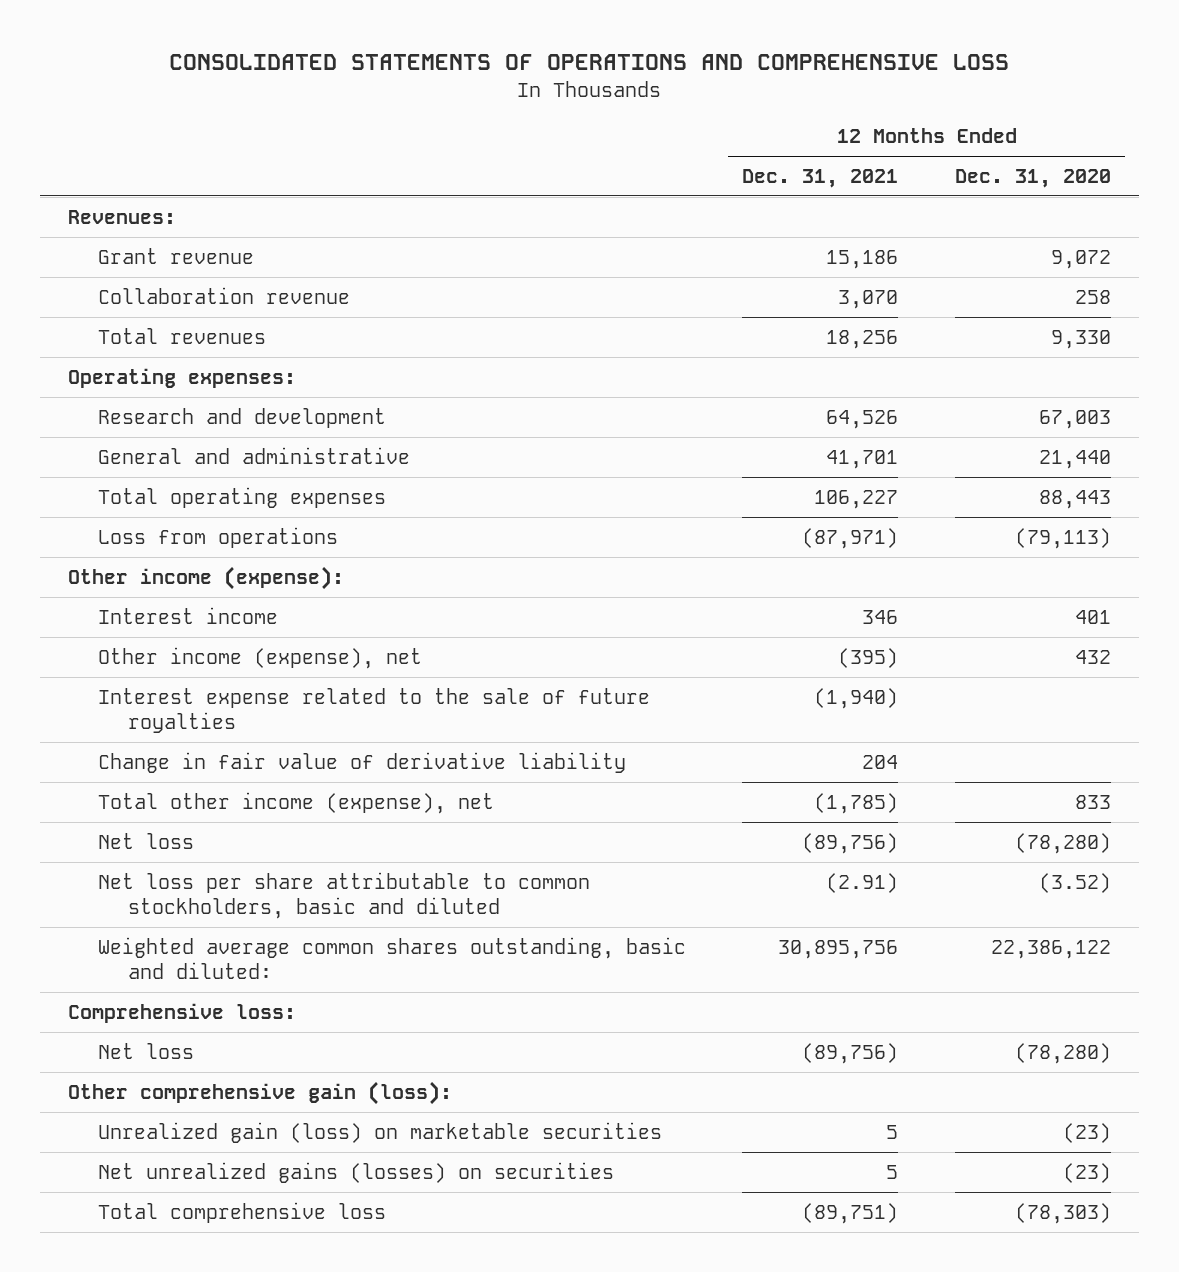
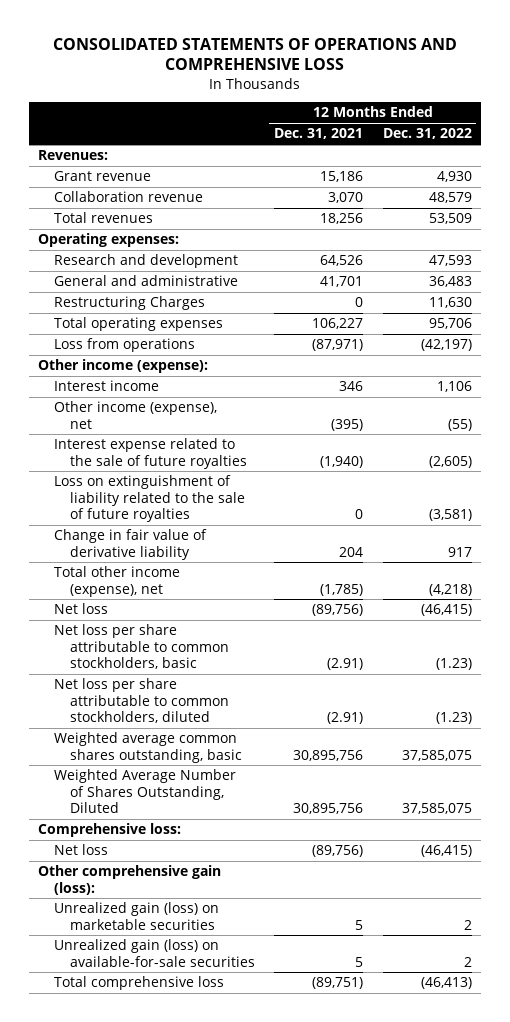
- | 12 Months Ended Dec. 31, 2021 | 12 Months Ended Dec. 31, 2020
+ | 12 Months Ended Dec. 31, 2021 | 12 Months Ended Dec. 31, 2022
+ Restructuring Charges | 0 | 11,630
+ Loss on extinguishment of liability related to the sale of future royalties | 0 | (3,581)
- Net loss per share attributable to common stockholders, basic and diluted | (2.91) | (3.52)
- Weighted average common shares outstanding, basic and diluted: | 30,895,756 | 22,386,122
+ Net loss per share attributable to common stockholders, basic | (2.91) | (1.23)
+ Net loss per share attributable to common stockholders, diluted | (2.91) | (1.23)
+ Weighted average common shares outstanding, basic | 30,895,756 | 37,585,075
+ Weighted Average Number of Shares Outstanding, Diluted | 30,895,756 | 37,585,075
- Net unrealized gains (losses) on securities | 5 | (23)
+ Unrealized gain (loss) on available-for-sale securities | 5 | 2

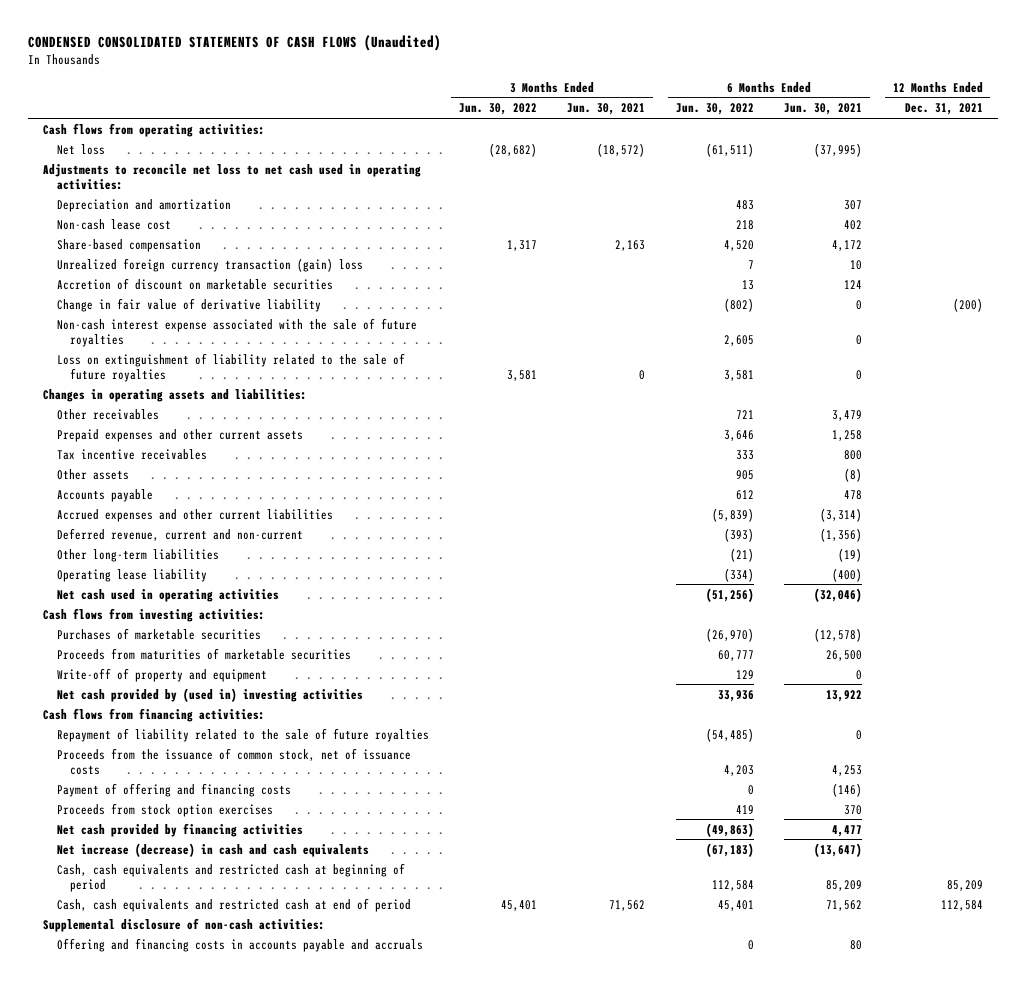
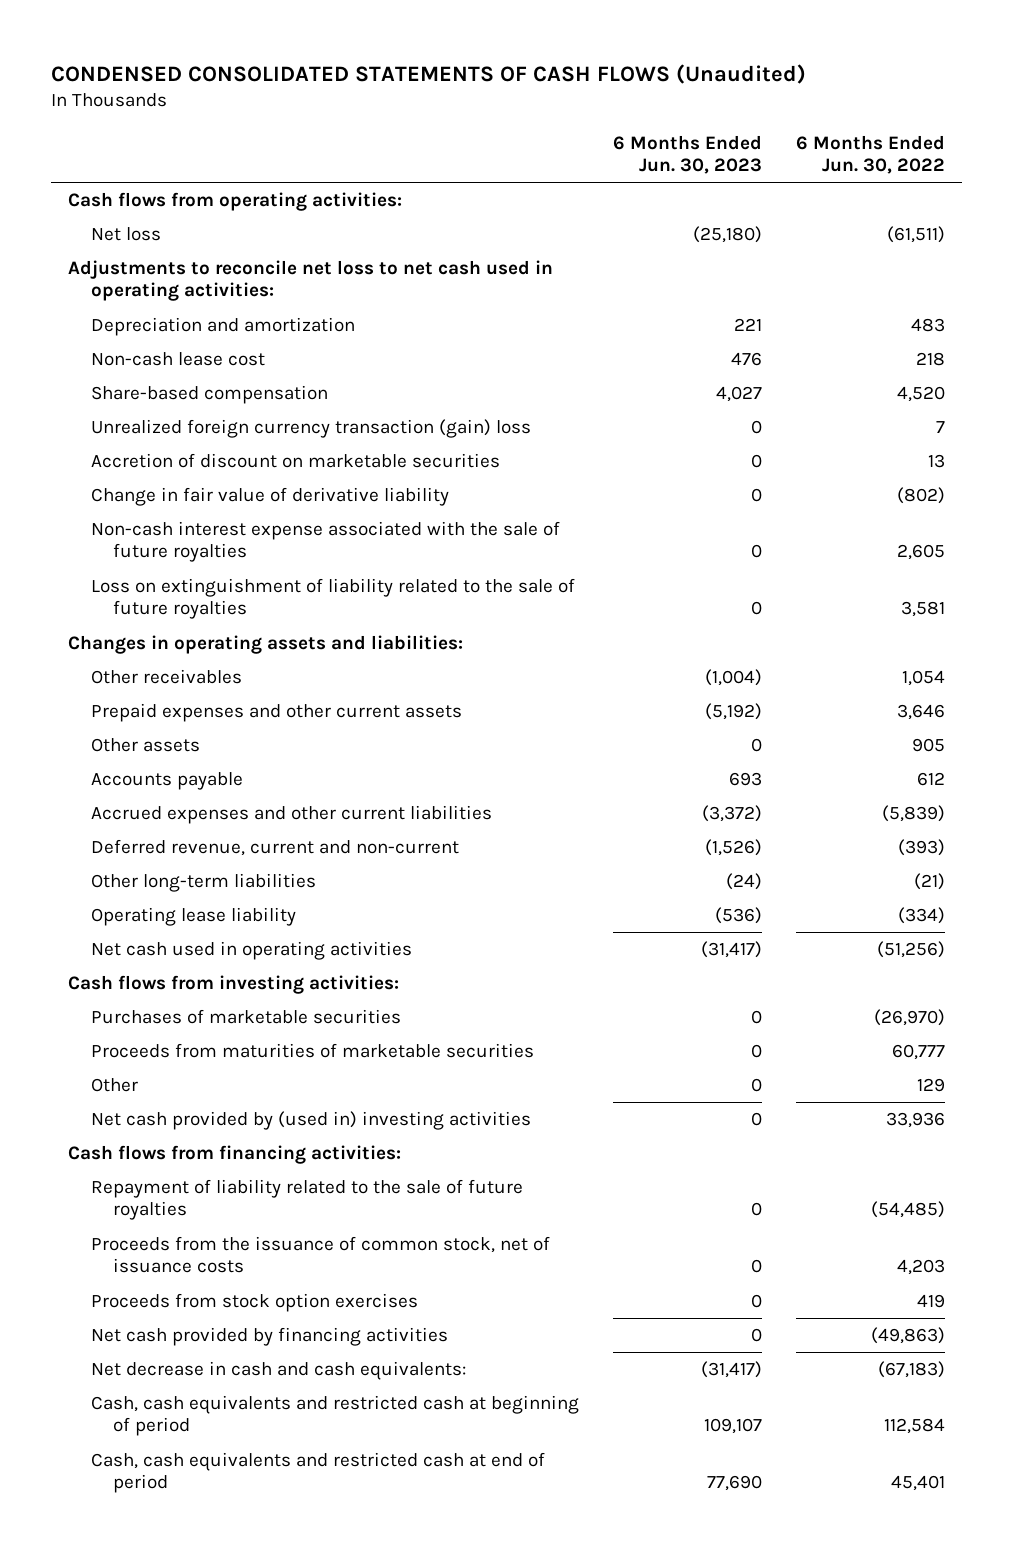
- | 3 Months Ended Jun. 30, 2022 | 3 Months Ended Jun. 30, 2021 | 6 Months Ended Jun. 30, 2022 | 6 Months Ended Jun. 30, 2021 | 12 Months Ended Dec. 31, 2021
+ | 6 Months Ended Jun. 30, 2023 | 6 Months Ended Jun. 30, 2022
- Other receivables | | | 721 | 3,479 |
+ Other receivables | (1,004) | 1,054
- Tax incentive receivables | | | 333 | 800 |
- Write-off of property and equipment | | | 129 | 0 |
+ Other | 0 | 129
- Payment of offering and financing costs | | | 0 | (146) |
- Net increase (decrease) in cash and cash equivalents | | | (67,183) | (13,647) |
+ Net decrease in cash and cash equivalents: | (31,417) | (67,183)
- Supplemental disclosure of non-cash activities:
- Offering and financing costs in accounts payable and accruals | | | 0 | 80 |

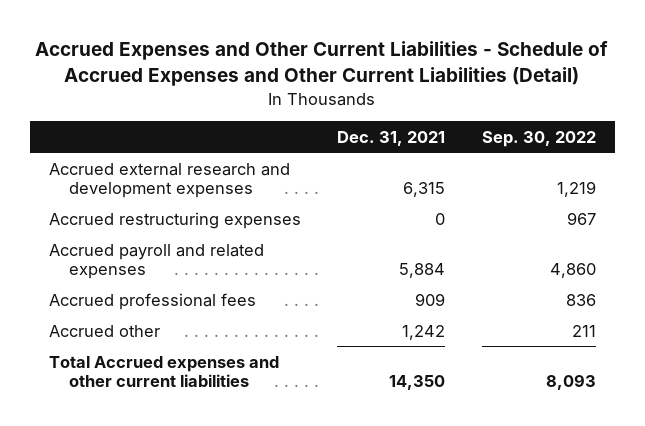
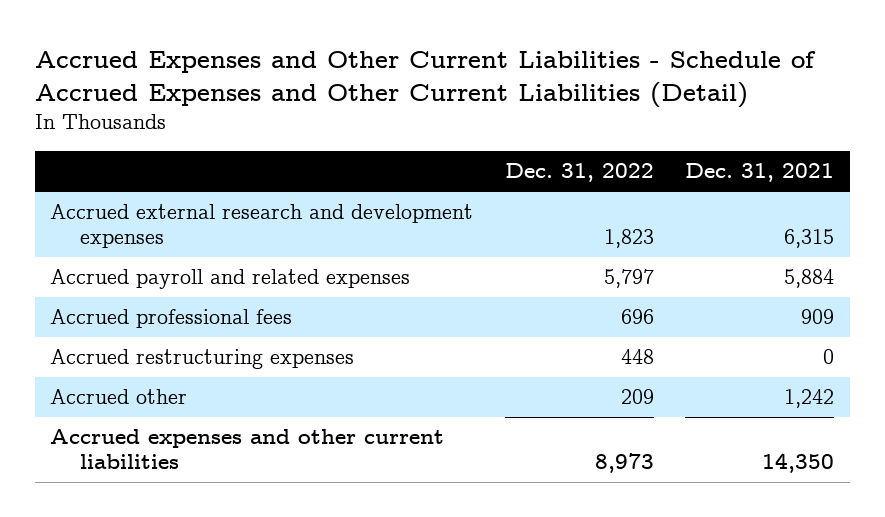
- | Dec. 31, 2021 | Sep. 30, 2022
+ | Dec. 31, 2022 | Dec. 31, 2021
moved down: Accrued restructuring expenses | 448 | 0
- Total Accrued expenses and other current liabilities | 14,350 | 8,093
+ Accrued expenses and other current liabilities | 8,973 | 14,350

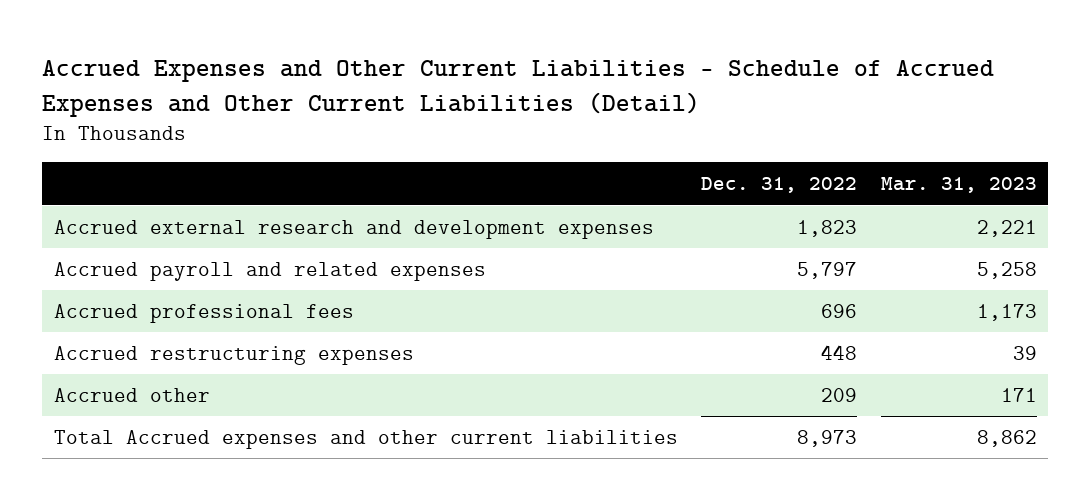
- | Dec. 31, 2022 | Dec. 31, 2021
+ | Dec. 31, 2022 | Mar. 31, 2023
- Accrued expenses and other current liabilities | 8,973 | 14,350
+ Total Accrued expenses and other current liabilities | 8,973 | 8,862

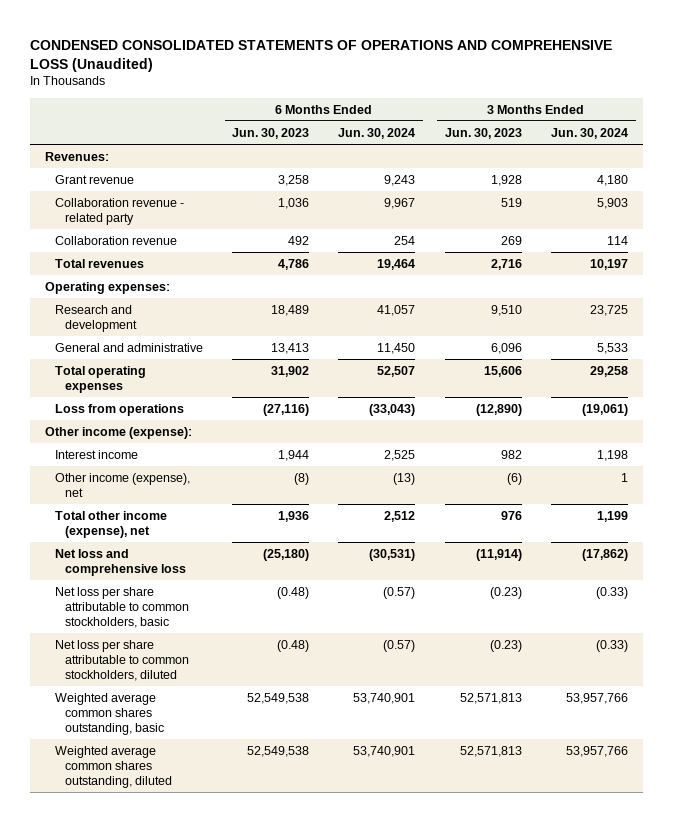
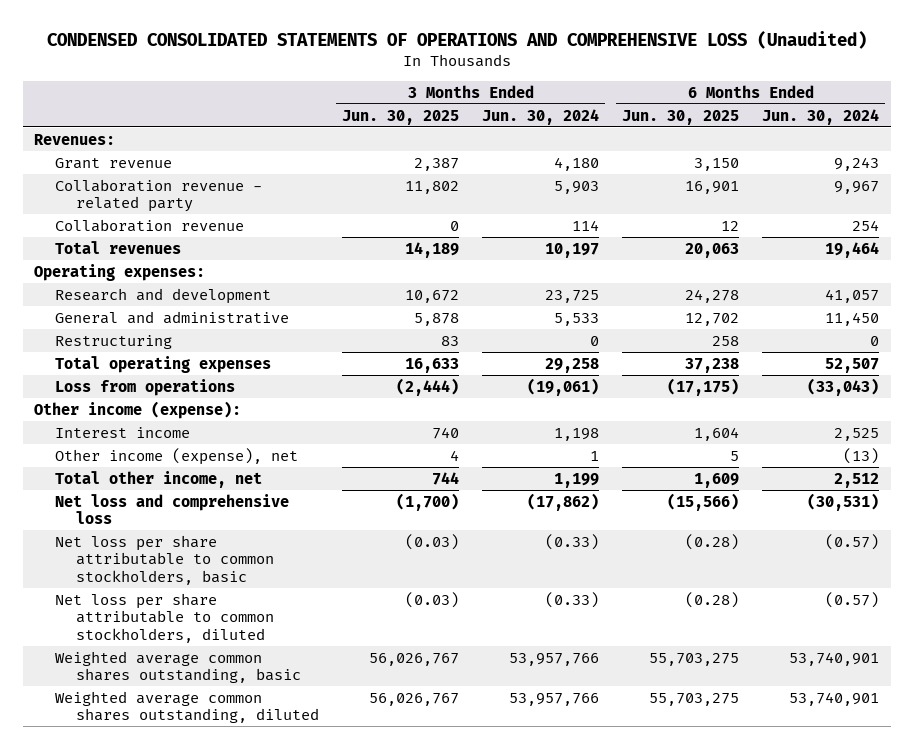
- | 6 Months Ended Jun. 30, 2023 | 6 Months Ended Jun. 30, 2024 | 3 Months Ended Jun. 30, 2023 | 3 Months Ended Jun. 30, 2024
+ | 3 Months Ended Jun. 30, 2025 | 3 Months Ended Jun. 30, 2024 | 6 Months Ended Jun. 30, 2025 | 6 Months Ended Jun. 30, 2024
+ Restructuring | 83 | 0 | 258 | 0
- Total other income (expense), net | 1,936 | 2,512 | 976 | 1,199
+ Total other income, net | 744 | 1,199 | 1,609 | 2,512

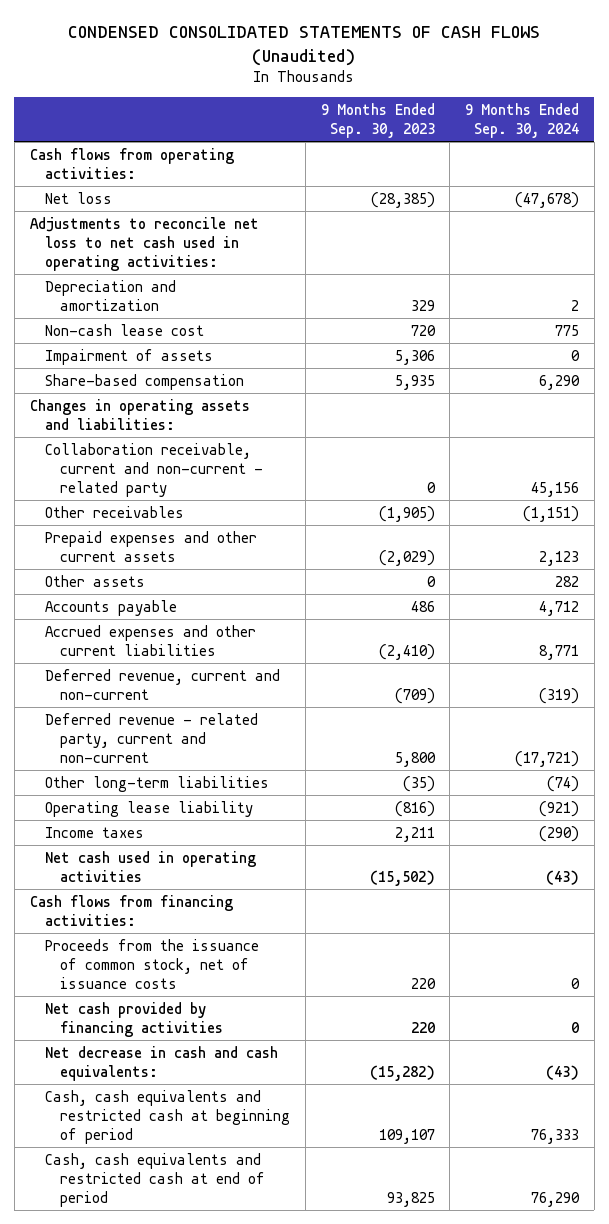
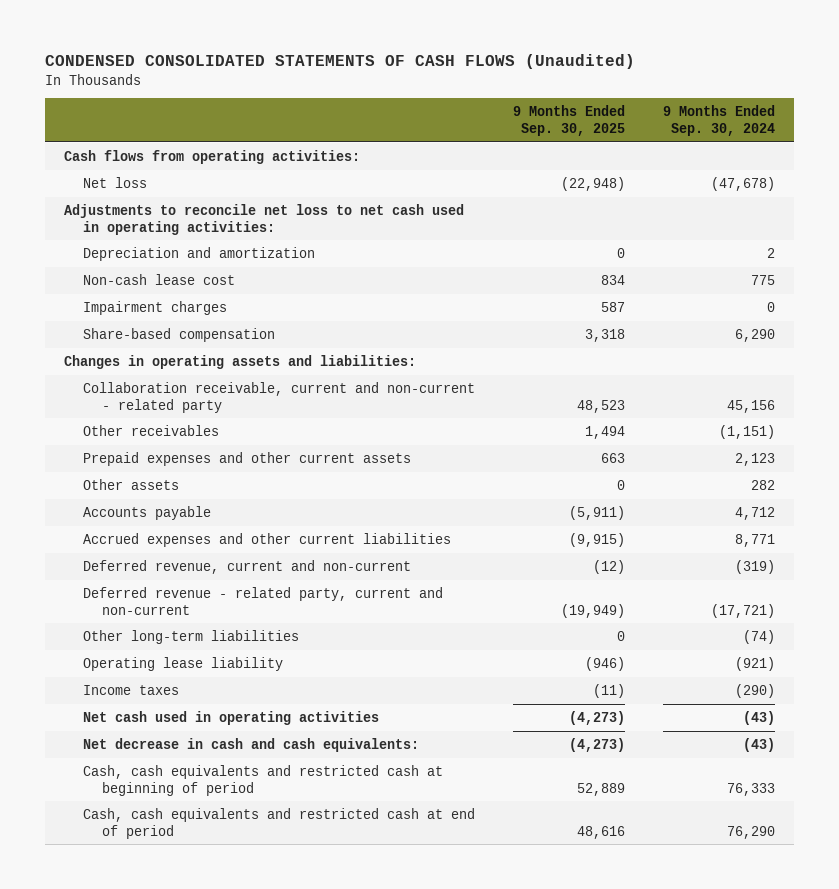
- | 9 Months Ended Sep. 30, 2023 | 9 Months Ended Sep. 30, 2024
+ | 9 Months Ended Sep. 30, 2025 | 9 Months Ended Sep. 30, 2024
- Impairment of assets | 5,306 | 0
+ Impairment charges | 587 | 0
- Cash flows from financing activities:
- Proceeds from the issuance of common stock, net of issuance costs | 220 | 0
- Net cash provided by financing activities | 220 | 0

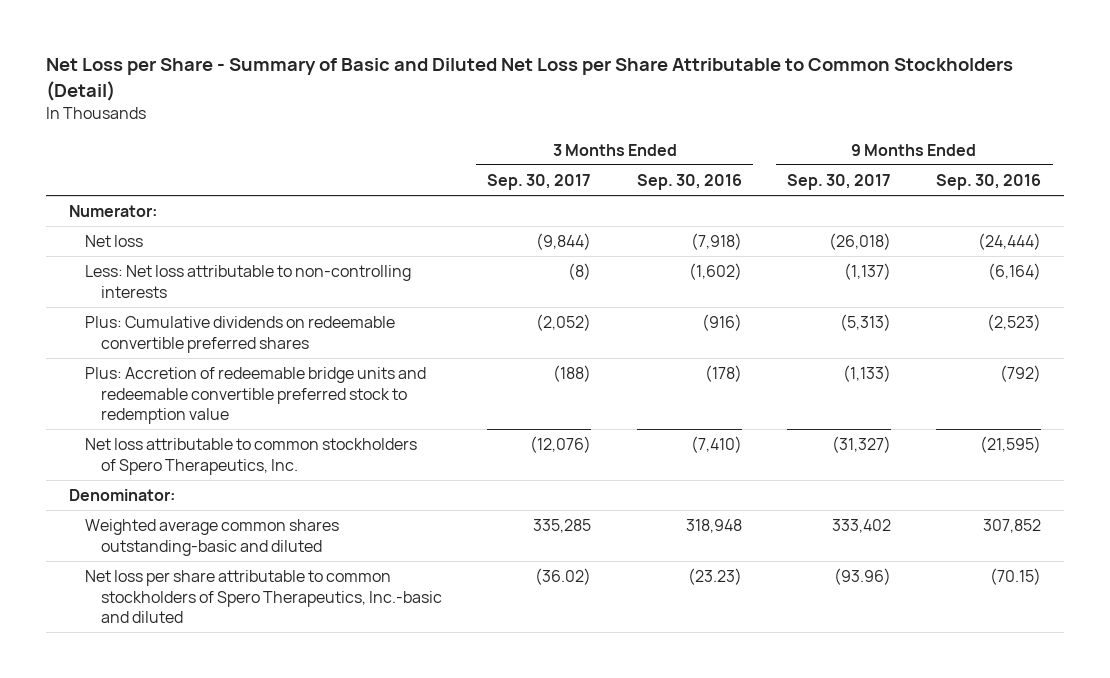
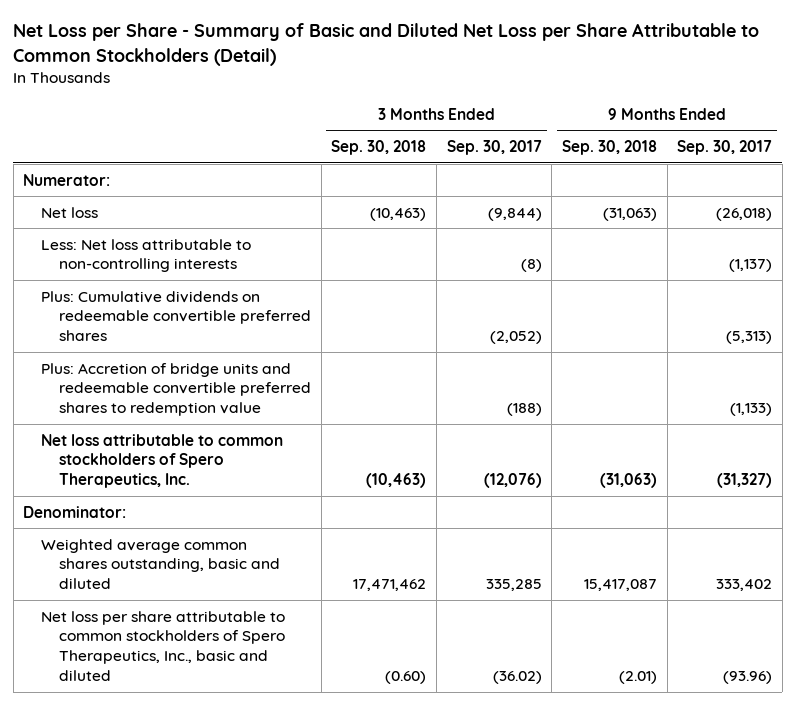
- | 3 Months Ended Sep. 30, 2017 | 3 Months Ended Sep. 30, 2016 | 9 Months Ended Sep. 30, 2017 | 9 Months Ended Sep. 30, 2016
+ | 3 Months Ended Sep. 30, 2018 | 3 Months Ended Sep. 30, 2017 | 9 Months Ended Sep. 30, 2018 | 9 Months Ended Sep. 30, 2017
- Plus: Accretion of redeemable bridge units and redeemable convertible preferred stock to redemption value | (188) | (178) | (1,133) | (792)
+ Plus: Accretion of bridge units and redeemable convertible preferred shares to redemption value | | (188) | | (1,133)
- Weighted average common shares outstanding-basic and diluted | 335,285 | 318,948 | 333,402 | 307,852
- Net loss per share attributable to common stockholders of Spero Therapeutics, Inc.-basic and diluted | (36.02) | (23.23) | (93.96) | (70.15)
+ Weighted average common shares outstanding, basic and diluted | 17,471,462 | 335,285 | 15,417,087 | 333,402
+ Net loss per share attributable to common stockholders of Spero Therapeutics, Inc., basic and diluted | (0.60) | (36.02) | (2.01) | (93.96)

